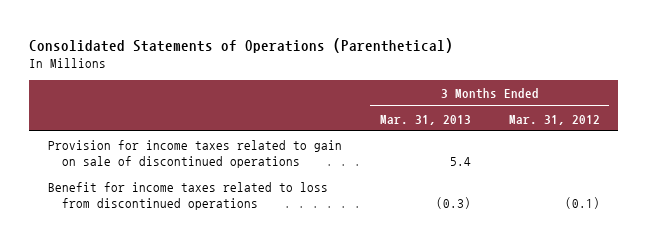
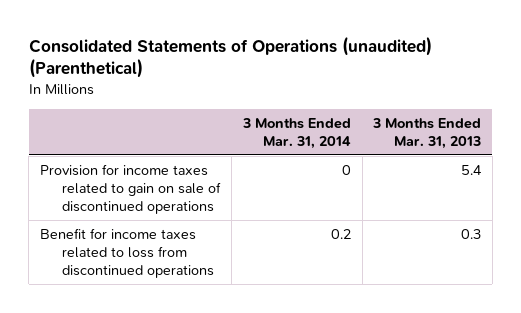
- Consolidated Statements of Operations (Parenthetical)
+ Consolidated Statements of Operations (unaudited) (Parenthetical)
- | 3 Months Ended Mar. 31, 2013 | 3 Months Ended Mar. 31, 2012
+ | 3 Months Ended Mar. 31, 2014 | 3 Months Ended Mar. 31, 2013
- Benefit for income taxes related to loss from discontinued operations | (0.3) | (0.1)
+ Benefit for income taxes related to loss from discontinued operations | 0.2 | 0.3

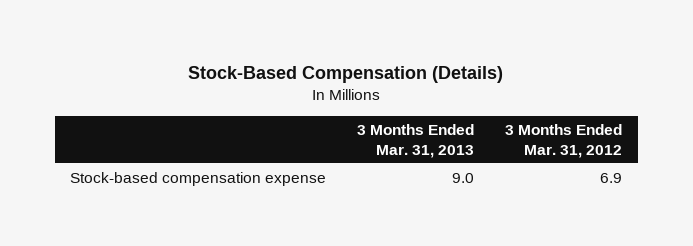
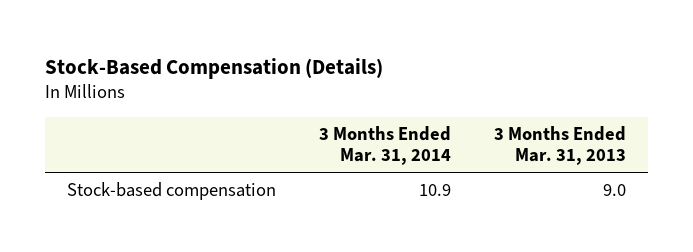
- | 3 Months Ended Mar. 31, 2013 | 3 Months Ended Mar. 31, 2012
+ | 3 Months Ended Mar. 31, 2014 | 3 Months Ended Mar. 31, 2013
- Stock-based compensation expense | 9.0 | 6.9
+ Stock-based compensation | 10.9 | 9.0

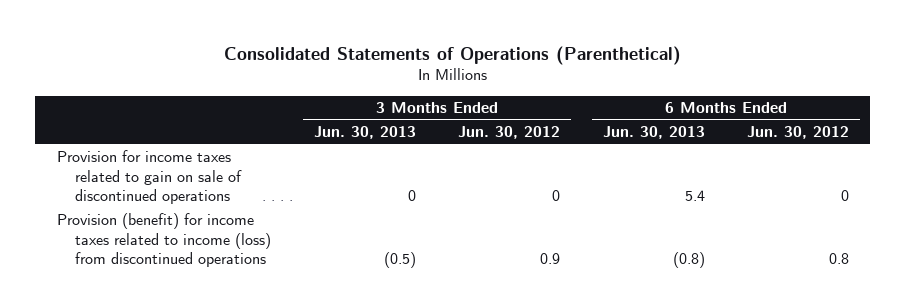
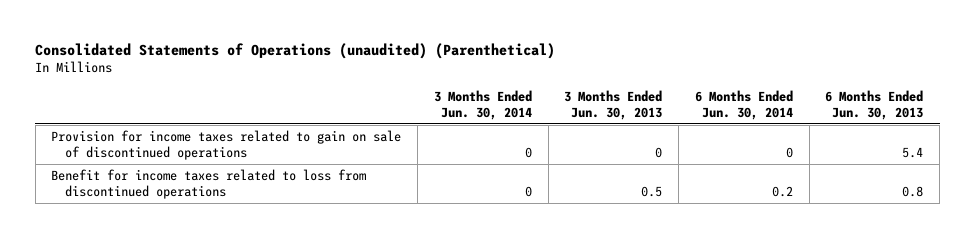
- Consolidated Statements of Operations (Parenthetical)
+ Consolidated Statements of Operations (unaudited) (Parenthetical)
- | 3 Months Ended Jun. 30, 2013 | 3 Months Ended Jun. 30, 2012 | 6 Months Ended Jun. 30, 2013 | 6 Months Ended Jun. 30, 2012
+ | 3 Months Ended Jun. 30, 2014 | 3 Months Ended Jun. 30, 2013 | 6 Months Ended Jun. 30, 2014 | 6 Months Ended Jun. 30, 2013
- Provision (benefit) for income taxes related to income (loss) from discontinued operations | (0.5) | 0.9 | (0.8) | 0.8
+ Benefit for income taxes related to loss from discontinued operations | 0 | 0.5 | 0.2 | 0.8

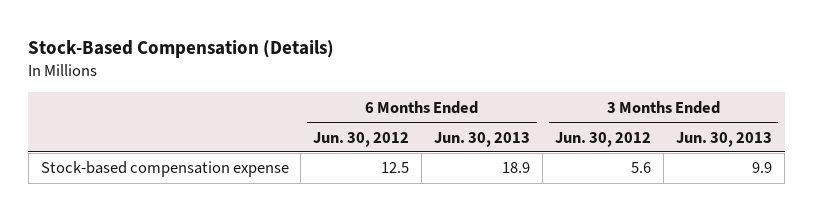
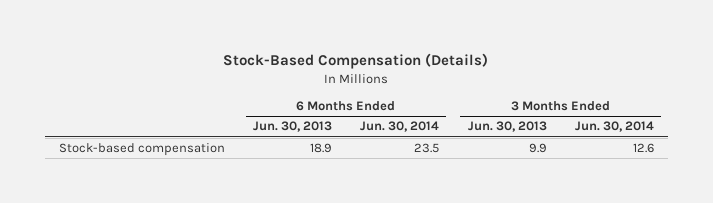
- | 6 Months Ended Jun. 30, 2012 | 6 Months Ended Jun. 30, 2013 | 3 Months Ended Jun. 30, 2012 | 3 Months Ended Jun. 30, 2013
+ | 6 Months Ended Jun. 30, 2013 | 6 Months Ended Jun. 30, 2014 | 3 Months Ended Jun. 30, 2013 | 3 Months Ended Jun. 30, 2014
- Stock-based compensation expense | 12.5 | 18.9 | 5.6 | 9.9
+ Stock-based compensation | 18.9 | 23.5 | 9.9 | 12.6

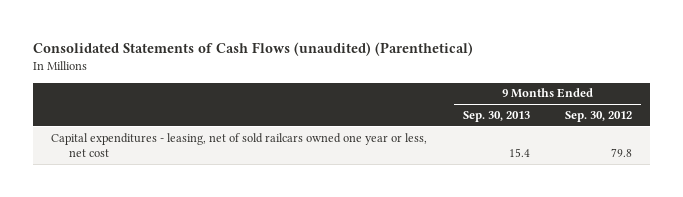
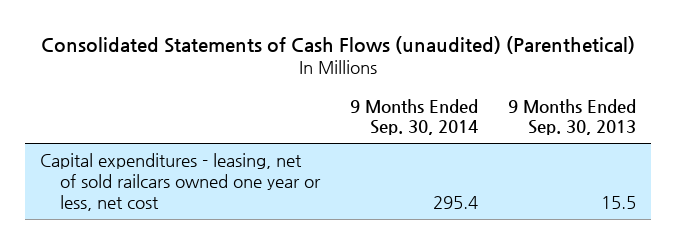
- | 9 Months Ended Sep. 30, 2013 | 9 Months Ended Sep. 30, 2012
+ | 9 Months Ended Sep. 30, 2014 | 9 Months Ended Sep. 30, 2013
- Capital expenditures - leasing, net of sold railcars owned one year or less, net cost | 15.4 | 79.8
+ Capital expenditures - leasing, net of sold railcars owned one year or less, net cost | 295.4 | 15.5

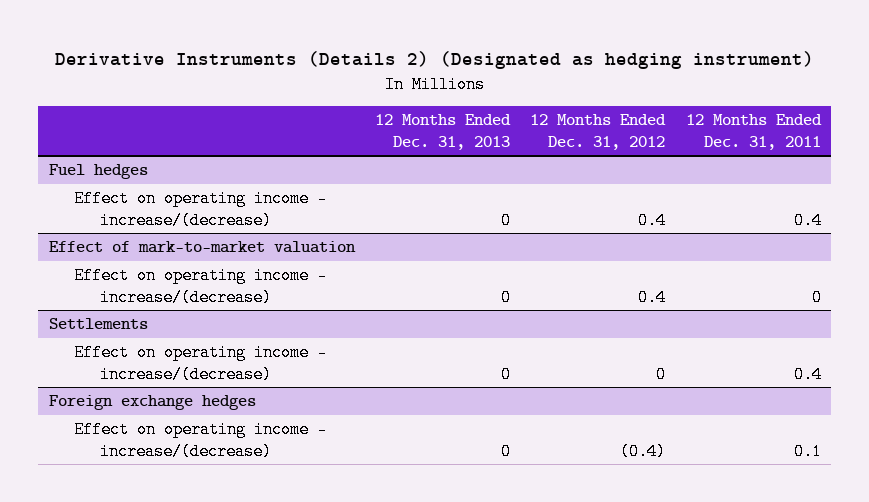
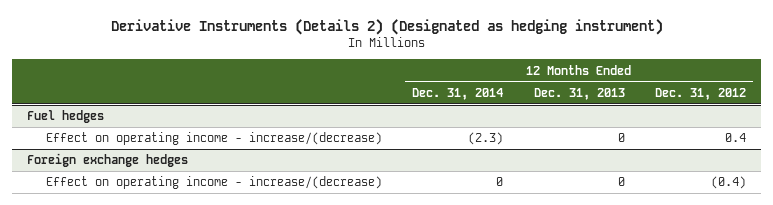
- | 12 Months Ended Dec. 31, 2013 | 12 Months Ended Dec. 31, 2012 | 12 Months Ended Dec. 31, 2011
+ | 12 Months Ended Dec. 31, 2014 | 12 Months Ended Dec. 31, 2013 | 12 Months Ended Dec. 31, 2012
- Effect of mark-to-market valuation
- Effect on operating income - increase/(decrease) | 0 | 0.4 | 0
- Settlements
- Effect on operating income - increase/(decrease) | 0 | 0 | 0.4

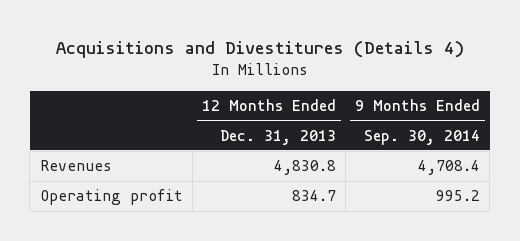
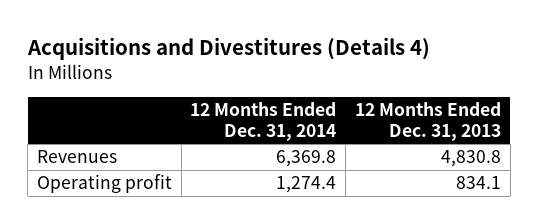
- | 12 Months Ended Dec. 31, 2013 | 9 Months Ended Sep. 30, 2014
+ | 12 Months Ended Dec. 31, 2014 | 12 Months Ended Dec. 31, 2013
- Operating profit | 834.7 | 995.2
+ Operating profit | 1,274.4 | 834.1

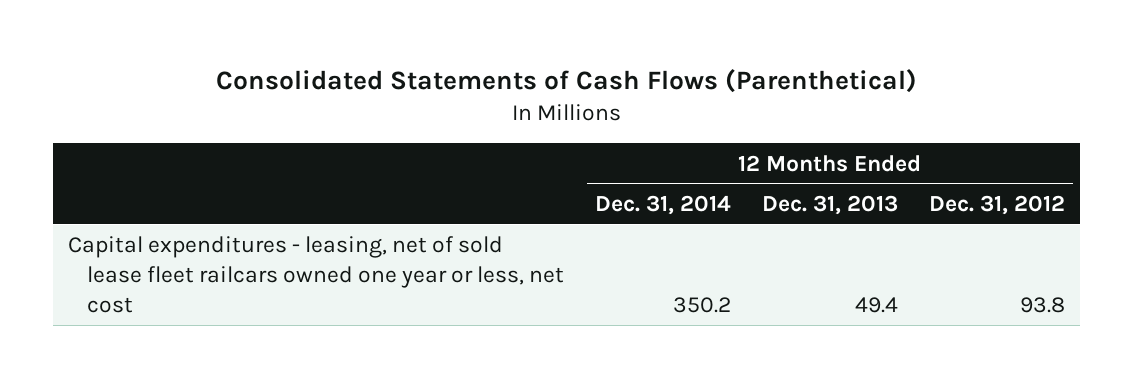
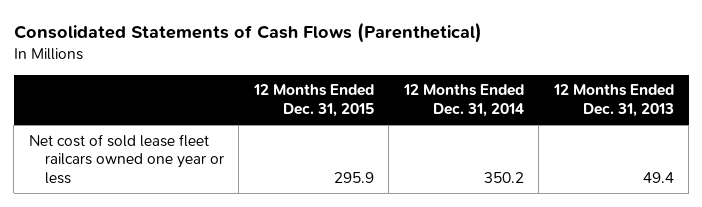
- | 12 Months Ended Dec. 31, 2014 | 12 Months Ended Dec. 31, 2013 | 12 Months Ended Dec. 31, 2012
+ | 12 Months Ended Dec. 31, 2015 | 12 Months Ended Dec. 31, 2014 | 12 Months Ended Dec. 31, 2013
- Capital expenditures - leasing, net of sold lease fleet railcars owned one year or less, net cost | 350.2 | 49.4 | 93.8
+ Net cost of sold lease fleet railcars owned one year or less | 295.9 | 350.2 | 49.4

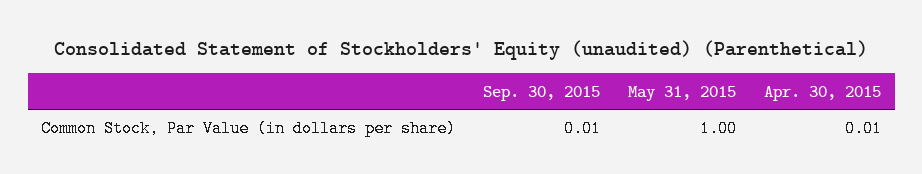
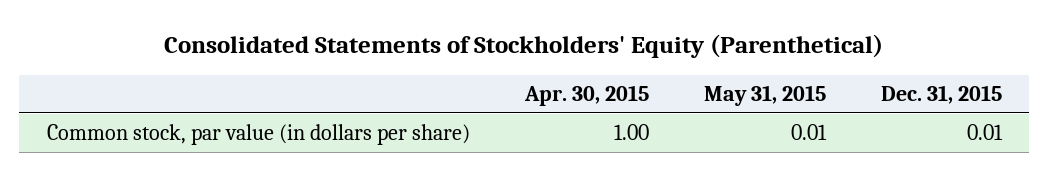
- Consolidated Statement of Stockholders' Equity (unaudited) (Parenthetical)
+ Consolidated Statements of Stockholders' Equity (Parenthetical)
- | Sep. 30, 2015 | May 31, 2015 | Apr. 30, 2015
+ | Apr. 30, 2015 | May 31, 2015 | Dec. 31, 2015
- Common Stock, Par Value (in dollars per share) | 0.01 | 1.00 | 0.01
+ Common stock, par value (in dollars per share) | 1.00 | 0.01 | 0.01

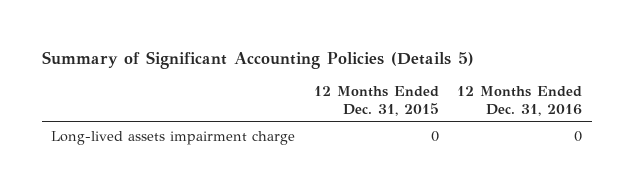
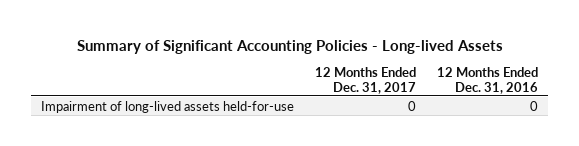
- Summary of Significant Accounting Policies (Details 5)
+ Summary of Significant Accounting Policies - Long-lived Assets
- | 12 Months Ended Dec. 31, 2015 | 12 Months Ended Dec. 31, 2016
+ | 12 Months Ended Dec. 31, 2017 | 12 Months Ended Dec. 31, 2016
- Long-lived assets impairment charge | 0 | 0
+ Impairment of long-lived assets held-for-use | 0 | 0

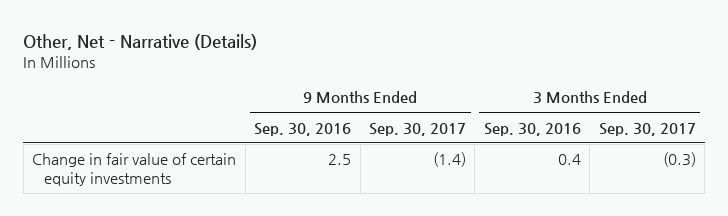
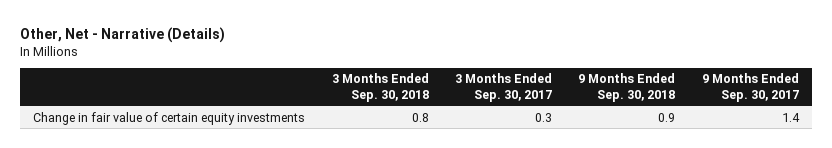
- | 9 Months Ended Sep. 30, 2016 | 9 Months Ended Sep. 30, 2017 | 3 Months Ended Sep. 30, 2016 | 3 Months Ended Sep. 30, 2017
+ | 3 Months Ended Sep. 30, 2018 | 3 Months Ended Sep. 30, 2017 | 9 Months Ended Sep. 30, 2018 | 9 Months Ended Sep. 30, 2017
- Change in fair value of certain equity investments | 2.5 | (1.4) | 0.4 | (0.3)
+ Change in fair value of certain equity investments | 0.8 | 0.3 | 0.9 | 1.4

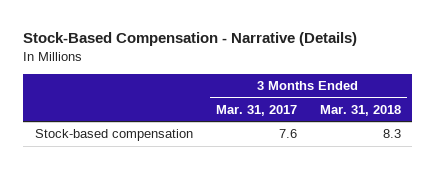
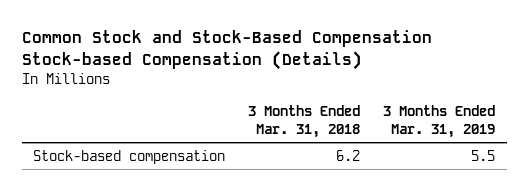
- Stock-Based Compensation - Narrative (Details)
+ Common Stock and Stock-Based Compensation Stock-based Compensation (Details)
- | 3 Months Ended Mar. 31, 2017 | 3 Months Ended Mar. 31, 2018
+ | 3 Months Ended Mar. 31, 2018 | 3 Months Ended Mar. 31, 2019
- Stock-based compensation | 7.6 | 8.3
+ Stock-based compensation | 6.2 | 5.5

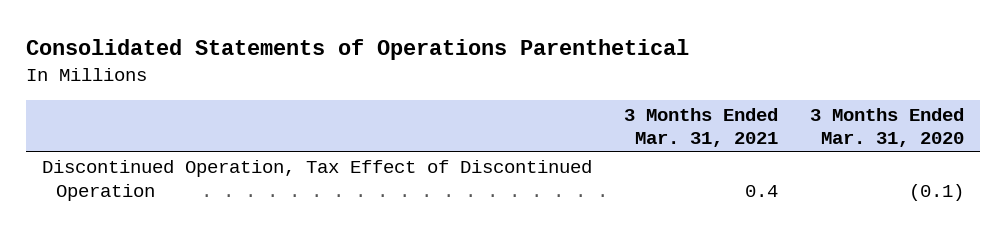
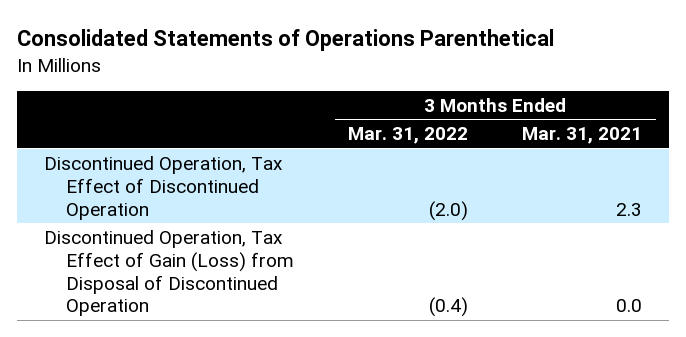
- | 3 Months Ended Mar. 31, 2021 | 3 Months Ended Mar. 31, 2020
+ | 3 Months Ended Mar. 31, 2022 | 3 Months Ended Mar. 31, 2021
- Discontinued Operation, Tax Effect of Discontinued Operation | 0.4 | (0.1)
+ Discontinued Operation, Tax Effect of Discontinued Operation | (2.0) | 2.3
+ Discontinued Operation, Tax Effect of Gain (Loss) from Disposal of Discontinued Operation | (0.4) | 0.0

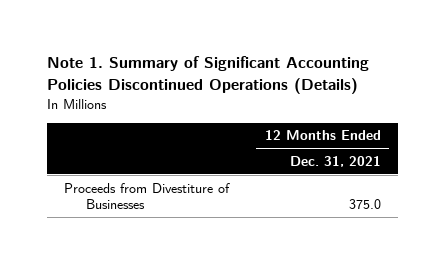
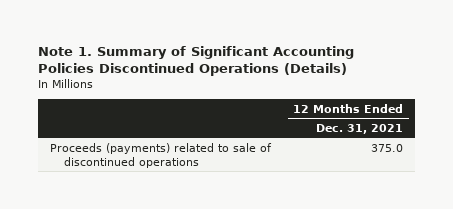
- Proceeds from Divestiture of Businesses | 375.0
+ Proceeds (payments) related to sale of discontinued operations | 375.0

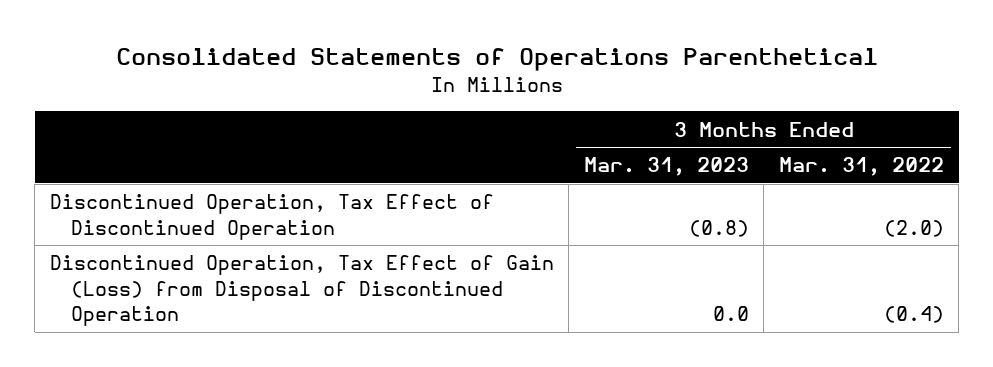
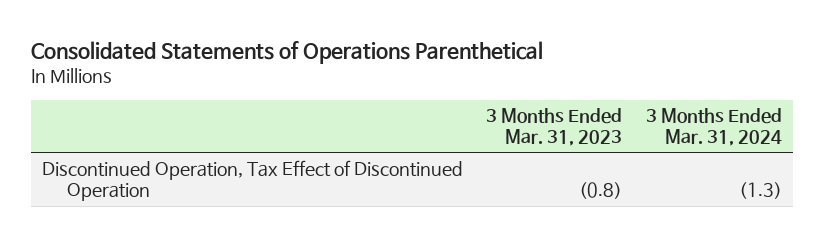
- | 3 Months Ended Mar. 31, 2023 | 3 Months Ended Mar. 31, 2022
+ | 3 Months Ended Mar. 31, 2023 | 3 Months Ended Mar. 31, 2024
- Discontinued Operation, Tax Effect of Gain (Loss) from Disposal of Discontinued Operation | 0.0 | (0.4)

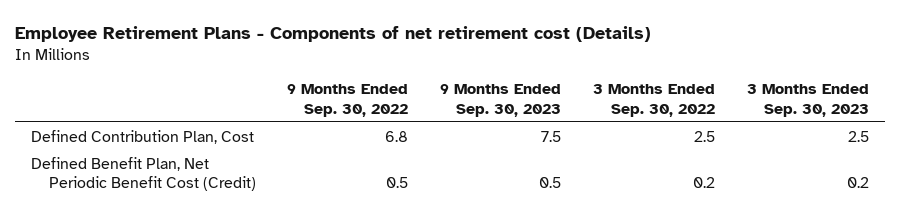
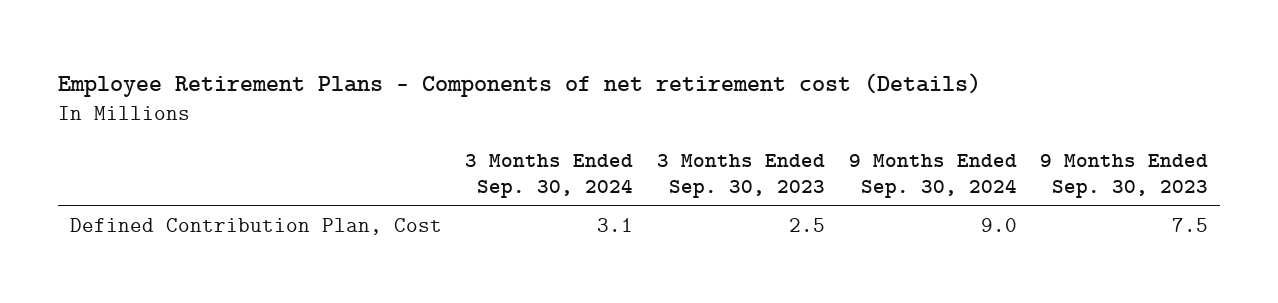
- | 9 Months Ended Sep. 30, 2022 | 9 Months Ended Sep. 30, 2023 | 3 Months Ended Sep. 30, 2022 | 3 Months Ended Sep. 30, 2023
+ | 3 Months Ended Sep. 30, 2024 | 3 Months Ended Sep. 30, 2023 | 9 Months Ended Sep. 30, 2024 | 9 Months Ended Sep. 30, 2023
- Defined Benefit Plan, Net Periodic Benefit Cost (Credit) | 0.5 | 0.5 | 0.2 | 0.2

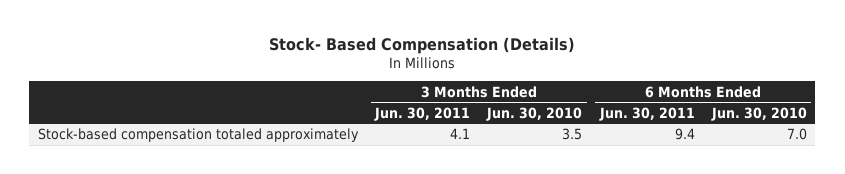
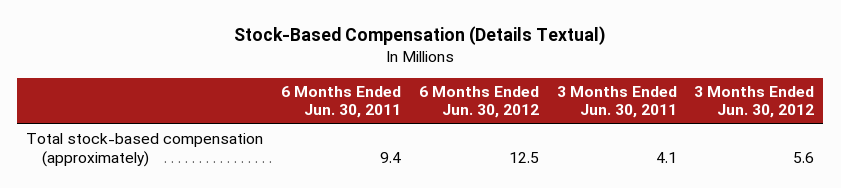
- Stock- Based Compensation (Details)
+ Stock-Based Compensation (Details Textual)
- | 3 Months Ended Jun. 30, 2011 | 3 Months Ended Jun. 30, 2010 | 6 Months Ended Jun. 30, 2011 | 6 Months Ended Jun. 30, 2010
+ | 6 Months Ended Jun. 30, 2011 | 6 Months Ended Jun. 30, 2012 | 3 Months Ended Jun. 30, 2011 | 3 Months Ended Jun. 30, 2012
- Stock-based compensation totaled approximately | 4.1 | 3.5 | 9.4 | 7.0
+ Total stock-based compensation (approximately) | 9.4 | 12.5 | 4.1 | 5.6

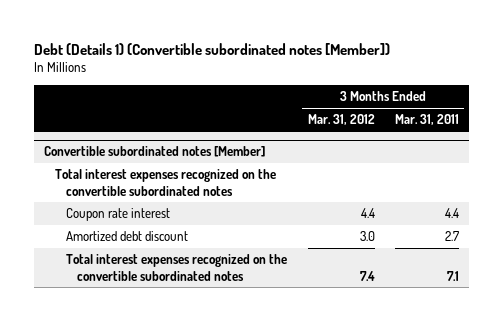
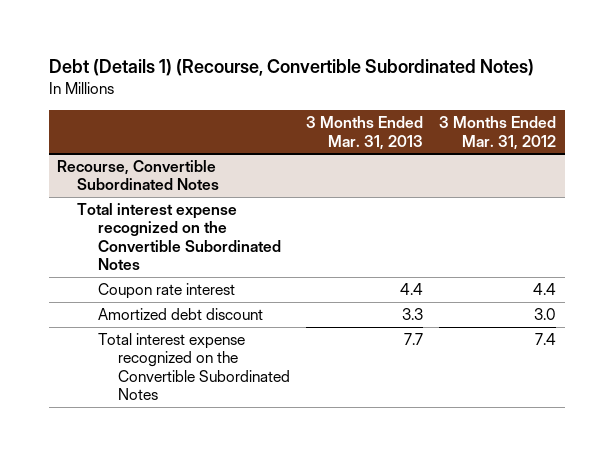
- Debt (Details 1) (Convertible subordinated notes [Member])
+ Debt (Details 1) (Recourse, Convertible Subordinated Notes)
- | 3 Months Ended Mar. 31, 2012 | 3 Months Ended Mar. 31, 2011
+ | 3 Months Ended Mar. 31, 2013 | 3 Months Ended Mar. 31, 2012
- Convertible subordinated notes [Member]
- Total interest expenses recognized on the convertible subordinated notes
+ Recourse, Convertible Subordinated Notes
+ Total interest expense recognized on the Convertible Subordinated Notes
- Total interest expenses recognized on the convertible subordinated notes | 7.4 | 7.1
+ Total interest expense recognized on the Convertible Subordinated Notes | 7.7 | 7.4

